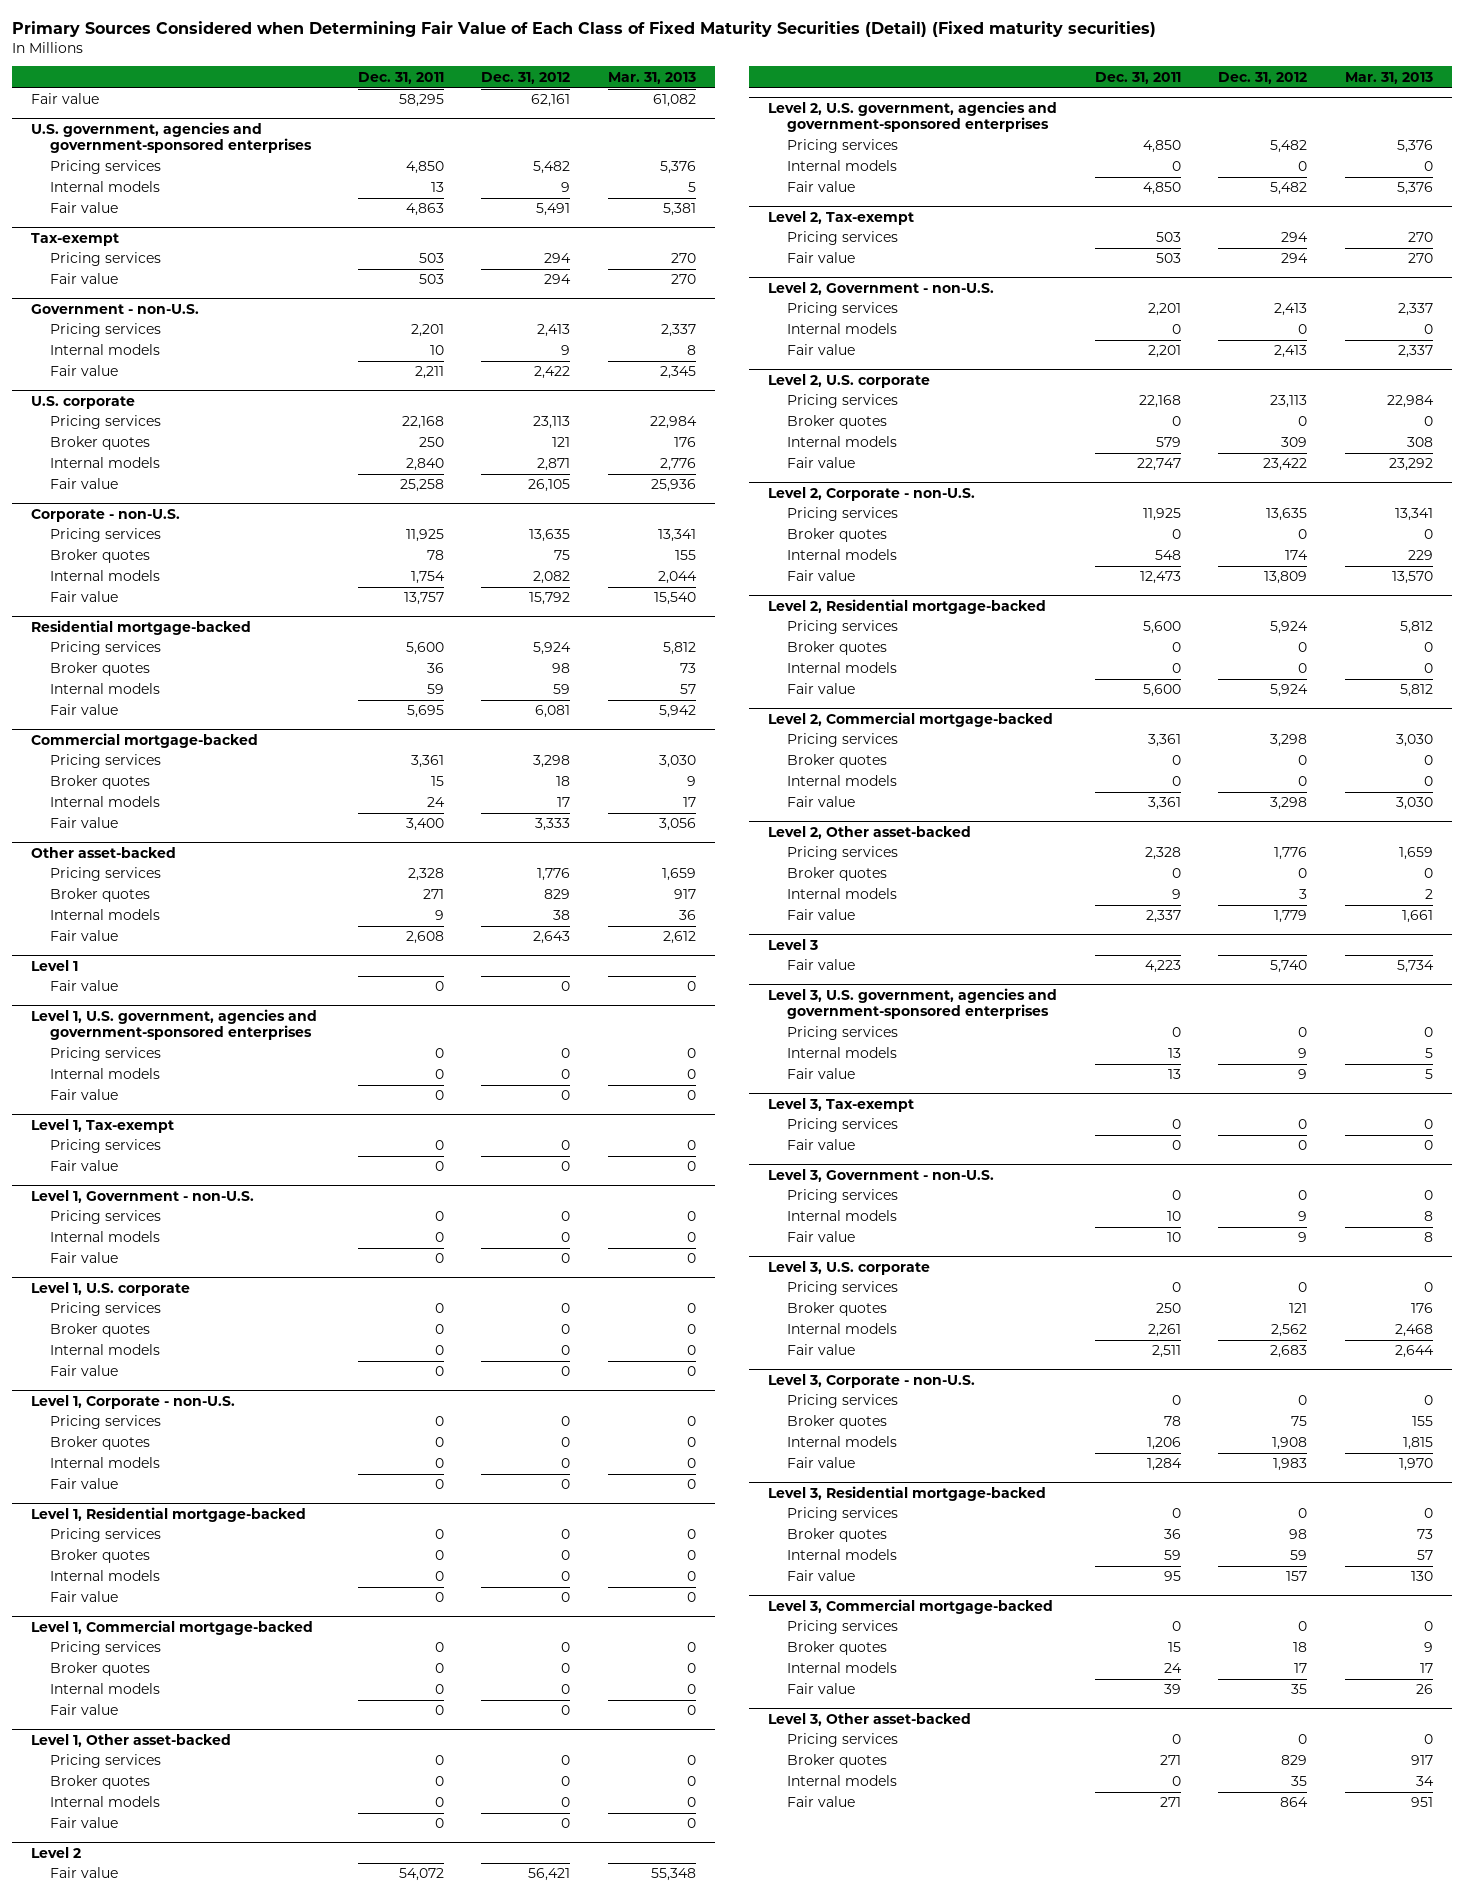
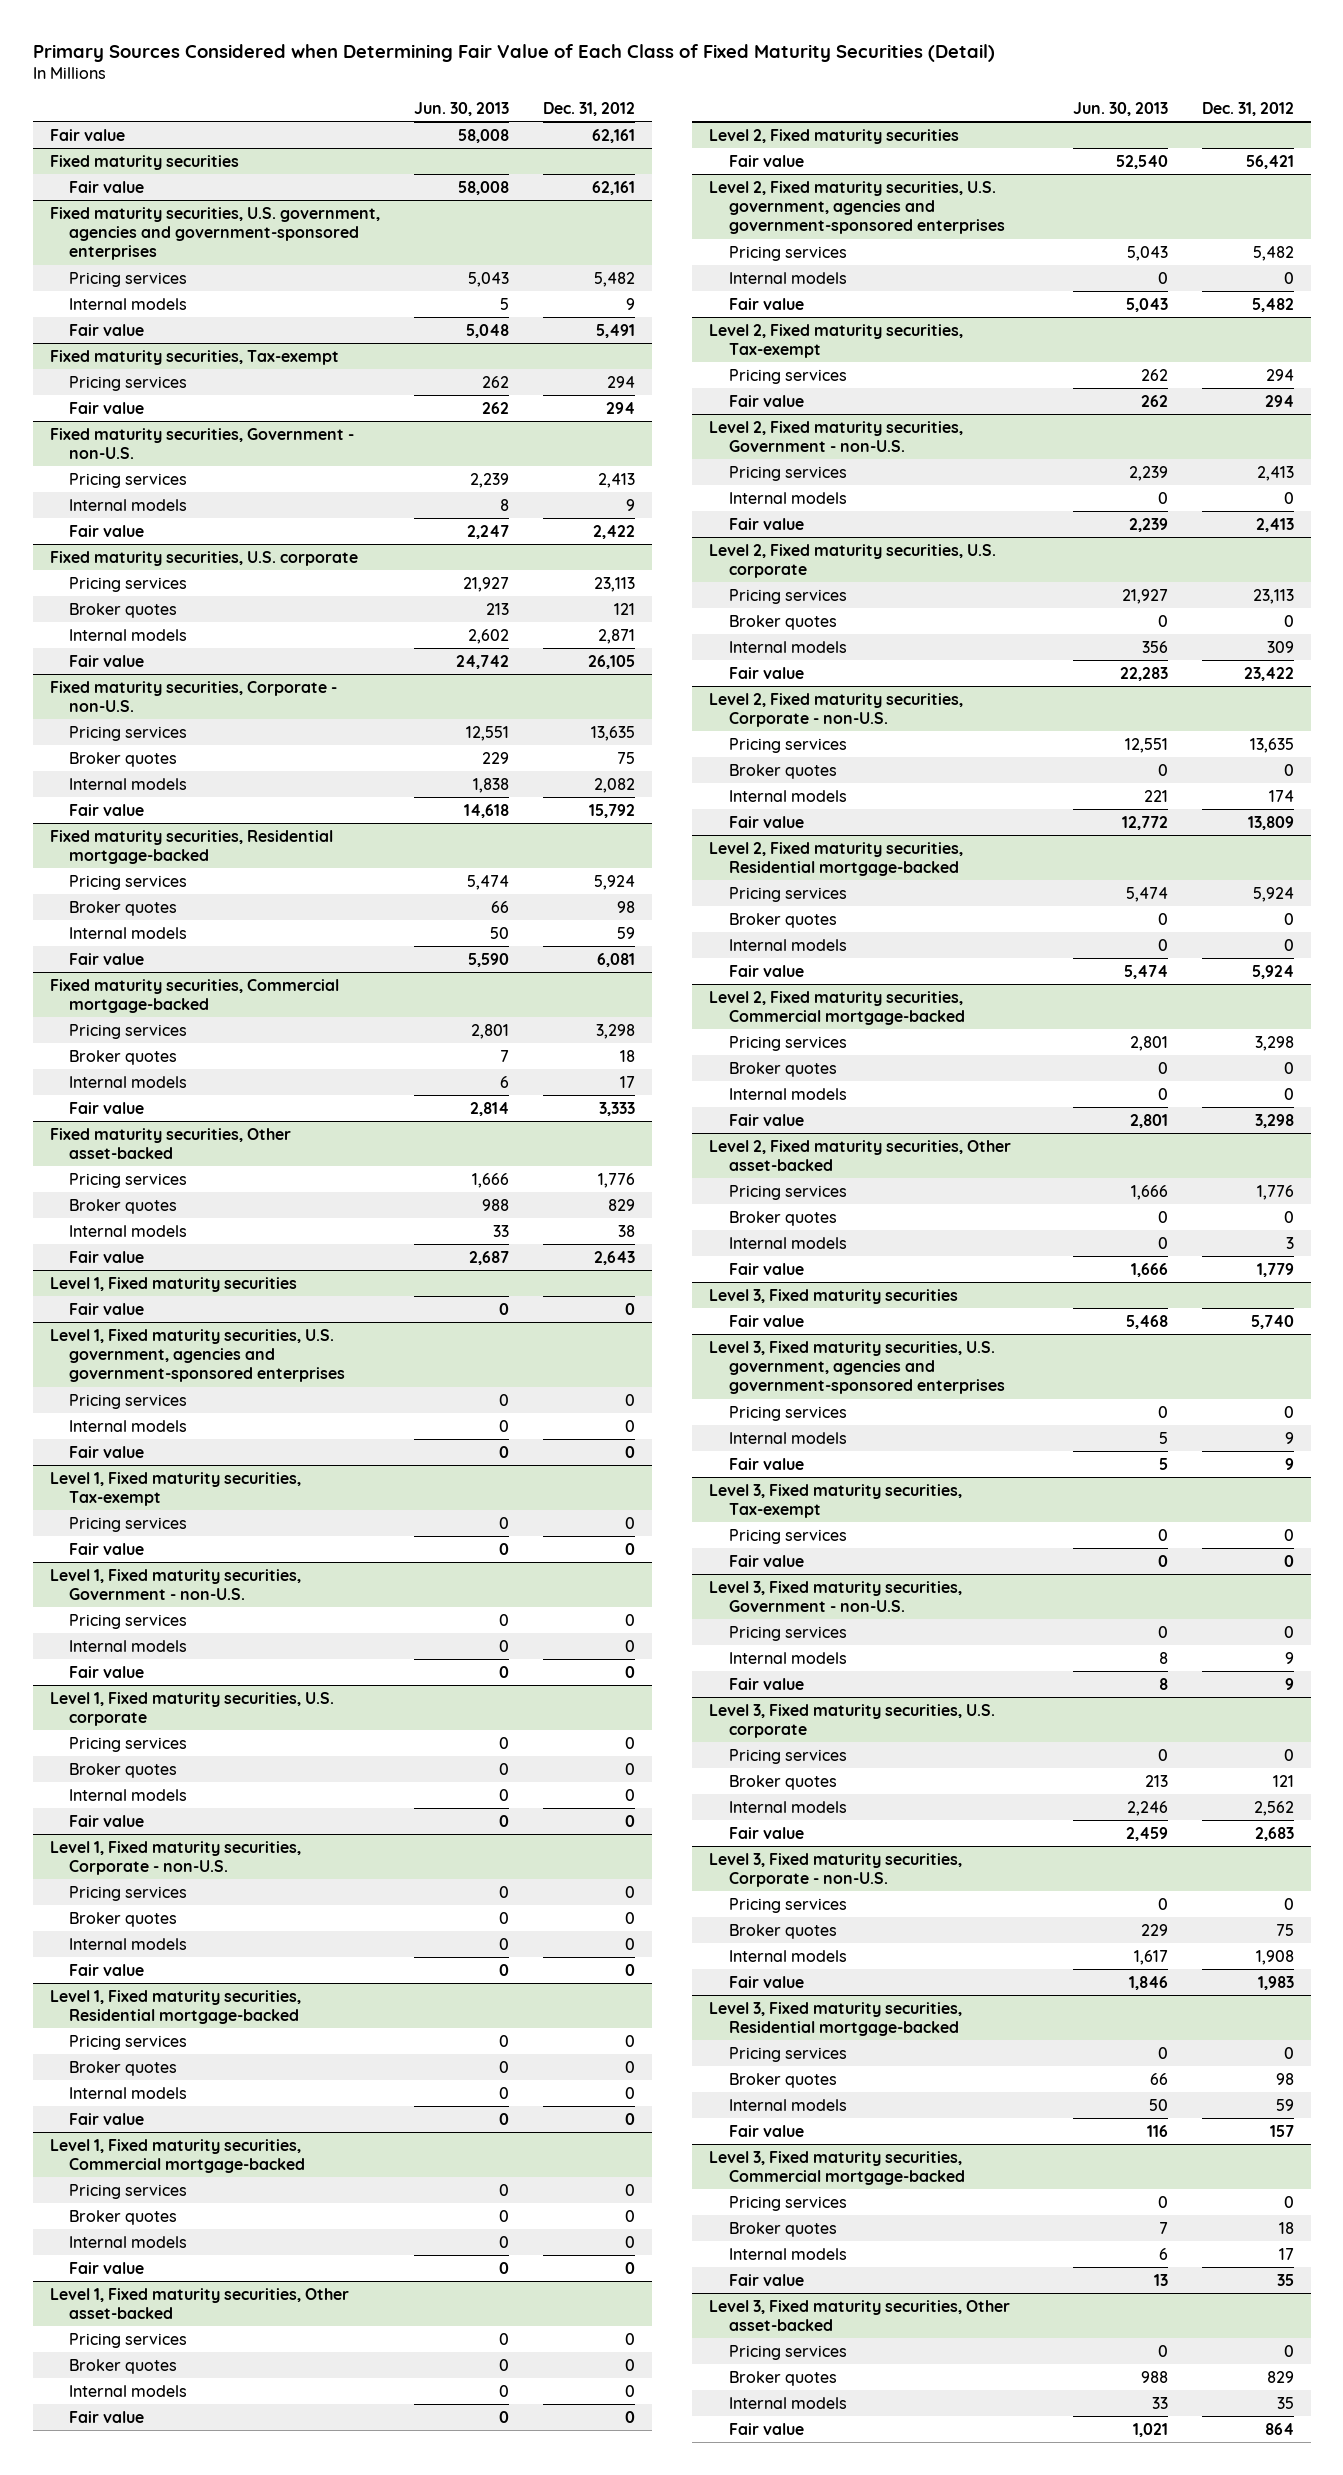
- Primary Sources Considered when Determining Fair Value of Each Class of Fixed Maturity Securities (Detail) (Fixed maturity securities)
+ Primary Sources Considered when Determining Fair Value of Each Class of Fixed Maturity Securities (Detail)
- | Dec. 31, 2011 | Dec. 31, 2012 | Mar. 31, 2013
+ | Jun. 30, 2013 | Dec. 31, 2012
- U.S. government, agencies and government-sponsored enterprises
+ Fixed maturity securities
+ Fair value | 58,008 | 62,161
+ Fixed maturity securities, U.S. government, agencies and government-sponsored enterprises
- Tax-exempt
+ Fixed maturity securities, Tax-exempt
- Government - non-U.S.
+ Fixed maturity securities, Government - non-U.S.
- U.S. corporate
+ Fixed maturity securities, U.S. corporate
- Corporate - non-U.S.
+ Fixed maturity securities, Corporate - non-U.S.
- Residential mortgage-backed
+ Fixed maturity securities, Residential mortgage-backed
- Commercial mortgage-backed
+ Fixed maturity securities, Commercial mortgage-backed
- Other asset-backed
+ Fixed maturity securities, Other asset-backed
- Level 1
+ Level 1, Fixed maturity securities
- Level 1, U.S. government, agencies and government-sponsored enterprises
+ Level 1, Fixed maturity securities, U.S. government, agencies and government-sponsored enterprises
- Level 1, Tax-exempt
+ Level 1, Fixed maturity securities, Tax-exempt
- Level 1, Government - non-U.S.
+ Level 1, Fixed maturity securities, Government - non-U.S.
- Level 1, U.S. corporate
+ Level 1, Fixed maturity securities, U.S. corporate
- Level 1, Corporate - non-U.S.
+ Level 1, Fixed maturity securities, Corporate - non-U.S.
- Level 1, Residential mortgage-backed
+ Level 1, Fixed maturity securities, Residential mortgage-backed
- Level 1, Commercial mortgage-backed
+ Level 1, Fixed maturity securities, Commercial mortgage-backed
- Level 1, Other asset-backed
+ Level 1, Fixed maturity securities, Other asset-backed
- Level 2
+ Level 2, Fixed maturity securities
- Level 2, U.S. government, agencies and government-sponsored enterprises
+ Level 2, Fixed maturity securities, U.S. government, agencies and government-sponsored enterprises
- Level 2, Tax-exempt
+ Level 2, Fixed maturity securities, Tax-exempt
- Level 2, Government - non-U.S.
+ Level 2, Fixed maturity securities, Government - non-U.S.
- Level 2, U.S. corporate
+ Level 2, Fixed maturity securities, U.S. corporate
- Level 2, Corporate - non-U.S.
+ Level 2, Fixed maturity securities, Corporate - non-U.S.
- Level 2, Residential mortgage-backed
+ Level 2, Fixed maturity securities, Residential mortgage-backed
- Level 2, Commercial mortgage-backed
+ Level 2, Fixed maturity securities, Commercial mortgage-backed
- Level 2, Other asset-backed
+ Level 2, Fixed maturity securities, Other asset-backed
- Level 3
+ Level 3, Fixed maturity securities
- Level 3, U.S. government, agencies and government-sponsored enterprises
+ Level 3, Fixed maturity securities, U.S. government, agencies and government-sponsored enterprises
- Level 3, Tax-exempt
+ Level 3, Fixed maturity securities, Tax-exempt
- Level 3, Government - non-U.S.
+ Level 3, Fixed maturity securities, Government - non-U.S.
- Level 3, U.S. corporate
+ Level 3, Fixed maturity securities, U.S. corporate
- Level 3, Corporate - non-U.S.
+ Level 3, Fixed maturity securities, Corporate - non-U.S.
- Level 3, Residential mortgage-backed
+ Level 3, Fixed maturity securities, Residential mortgage-backed
- Level 3, Commercial mortgage-backed
+ Level 3, Fixed maturity securities, Commercial mortgage-backed
- Level 3, Other asset-backed
+ Level 3, Fixed maturity securities, Other asset-backed

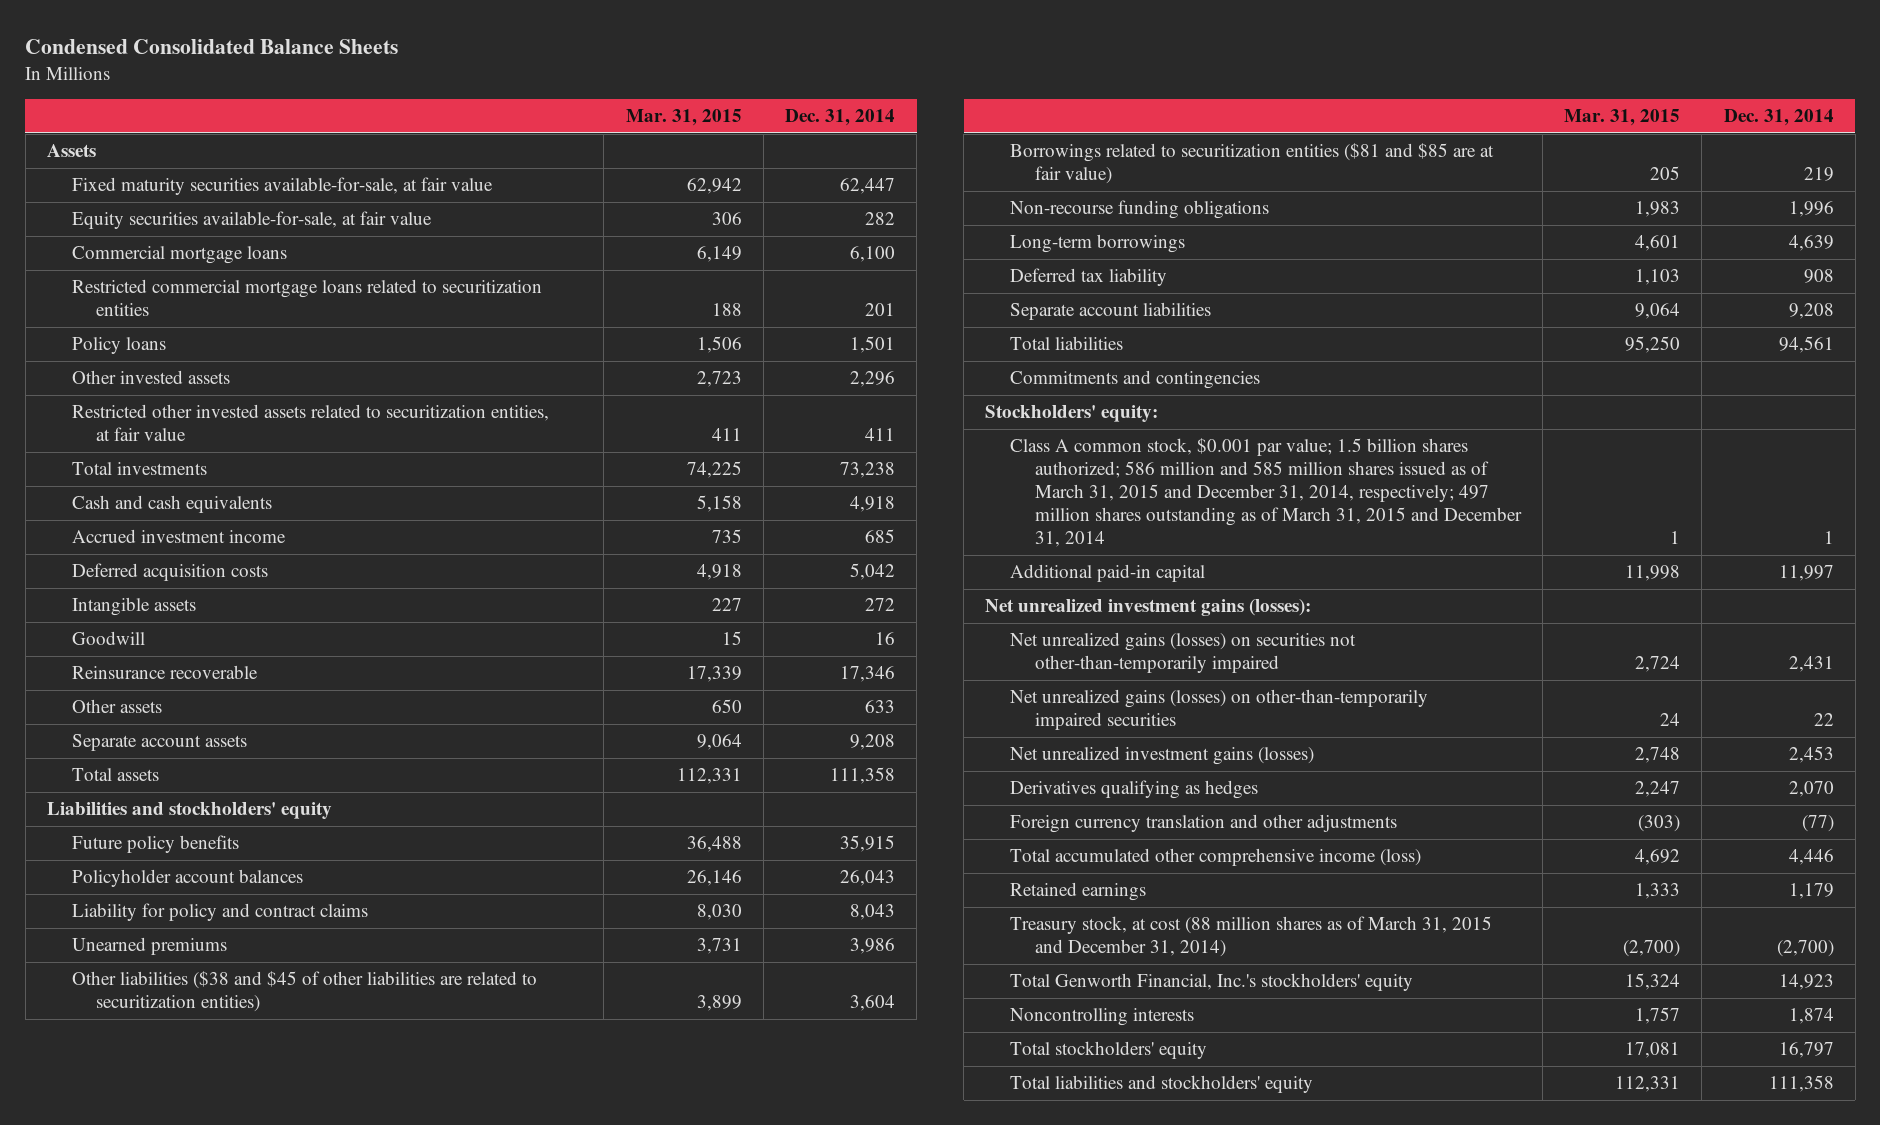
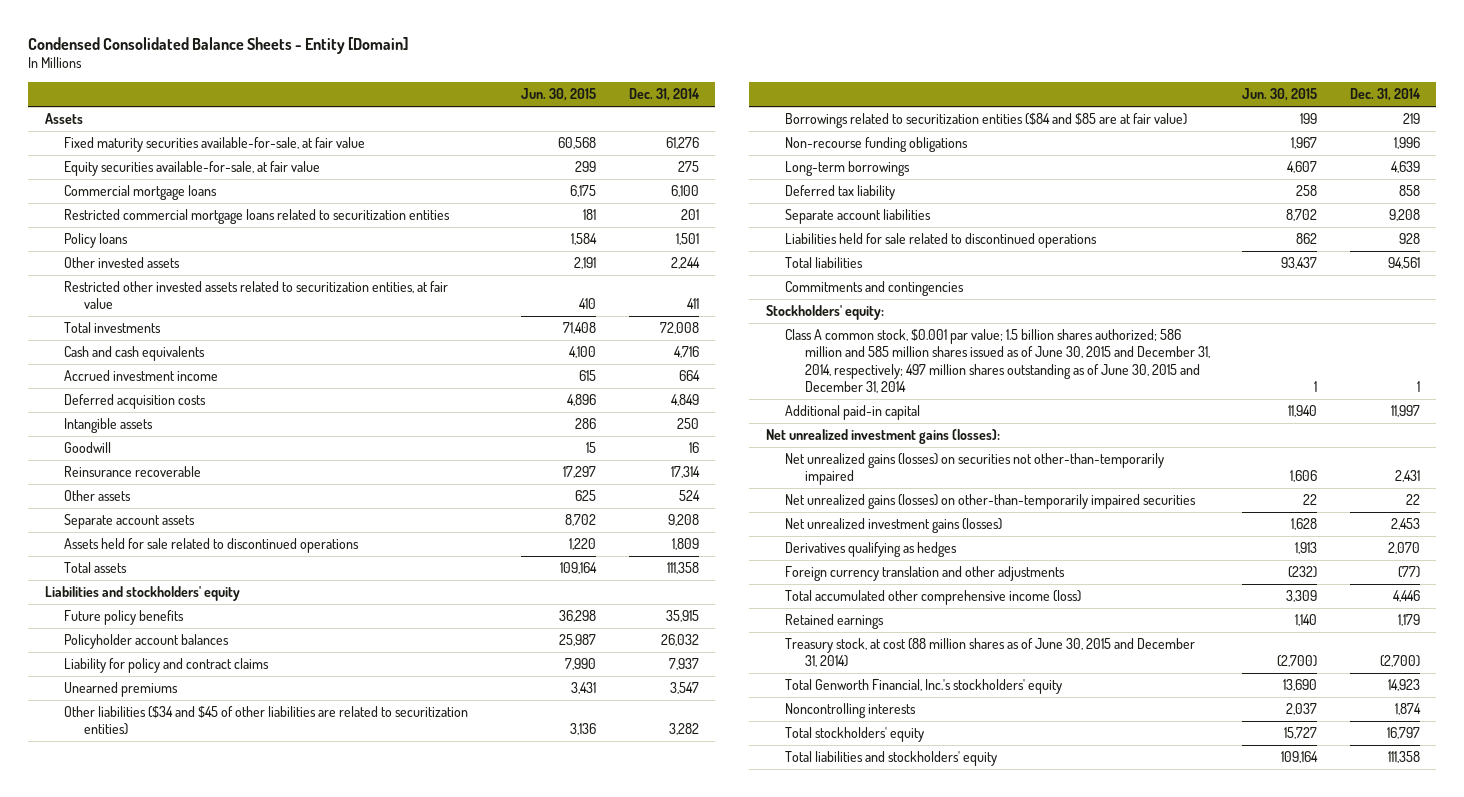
- Condensed Consolidated Balance Sheets
+ Condensed Consolidated Balance Sheets - Entity [Domain]
- | Mar. 31, 2015 | Dec. 31, 2014
+ | Jun. 30, 2015 | Dec. 31, 2014
- Fixed maturity securities available-for-sale, at fair value | 62,942 | 62,447
- Equity securities available-for-sale, at fair value | 306 | 282
+ Fixed maturity securities available-for-sale, at fair value | 60,568 | 61,276
+ Equity securities available-for-sale, at fair value | 299 | 275
- Other invested assets | 2,723 | 2,296
+ Other invested assets | 2,191 | 2,244
- Total investments | 74,225 | 73,238
- Cash and cash equivalents | 5,158 | 4,918
- Accrued investment income | 735 | 685
- Deferred acquisition costs | 4,918 | 5,042
- Intangible assets | 227 | 272
+ Total investments | 71,408 | 72,008
+ Cash and cash equivalents | 4,100 | 4,716
+ Accrued investment income | 615 | 664
+ Deferred acquisition costs | 4,896 | 4,849
+ Intangible assets | 286 | 250
- Reinsurance recoverable | 17,339 | 17,346
- Other assets | 650 | 633
+ Reinsurance recoverable | 17,297 | 17,314
+ Other assets | 625 | 524
+ Assets held for sale related to discontinued operations | 1,220 | 1,809
- Policyholder account balances | 26,146 | 26,043
- Liability for policy and contract claims | 8,030 | 8,043
- Unearned premiums | 3,731 | 3,986
- Other liabilities ($38 and $45 of other liabilities are related to securitization entities) | 3,899 | 3,604
- Borrowings related to securitization entities ($81 and $85 are at fair value) | 205 | 219
+ Policyholder account balances | 25,987 | 26,032
+ Liability for policy and contract claims | 7,990 | 7,937
+ Unearned premiums | 3,431 | 3,547
+ Other liabilities ($34 and $45 of other liabilities are related to securitization entities) | 3,136 | 3,282
+ Borrowings related to securitization entities ($84 and $85 are at fair value) | 199 | 219
- Deferred tax liability | 1,103 | 908
+ Deferred tax liability | 258 | 858
+ Liabilities held for sale related to discontinued operations | 862 | 928
- Class A common stock, $0.001 par value; 1.5 billion shares authorized; 586 million and 585 million shares issued as of March 31, 2015 and December 31, 2014, respectively; 497 million shares outstanding as of March 31, 2015 and December 31, 2014 | 1 | 1
+ Class A common stock, $0.001 par value; 1.5 billion shares authorized; 586 million and 585 million shares issued as of June 30, 2015 and December 31, 2014, respectively; 497 million shares outstanding as of June 30, 2015 and December 31, 2014 | 1 | 1
- Treasury stock, at cost (88 million shares as of March 31, 2015 and December 31, 2014) | (2,700) | (2,700)
+ Treasury stock, at cost (88 million shares as of June 30, 2015 and December 31, 2014) | (2,700) | (2,700)

